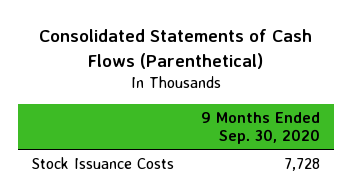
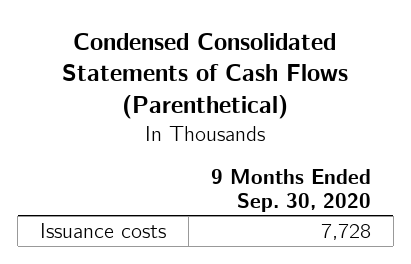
- Consolidated Statements of Cash Flows (Parenthetical)
+ Condensed Consolidated Statements of Cash Flows (Parenthetical)
- Stock Issuance Costs | 7,728
+ Issuance costs | 7,728

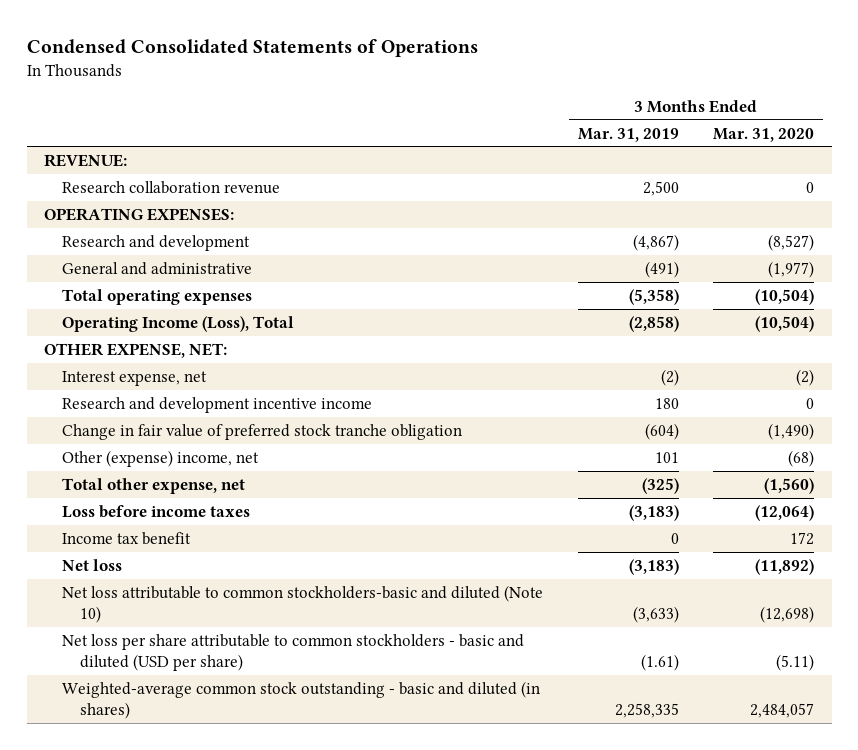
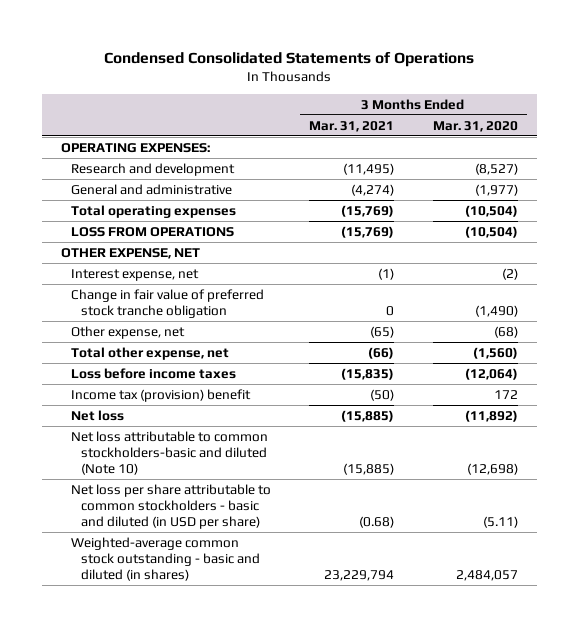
- | 3 Months Ended Mar. 31, 2019 | 3 Months Ended Mar. 31, 2020
+ | 3 Months Ended Mar. 31, 2021 | 3 Months Ended Mar. 31, 2020
- REVENUE:
- Research collaboration revenue | 2,500 | 0
- Operating Income (Loss), Total | (2,858) | (10,504)
- OTHER EXPENSE, NET:
+ LOSS FROM OPERATIONS | (15,769) | (10,504)
+ OTHER EXPENSE, NET
- Research and development incentive income | 180 | 0
- Other (expense) income, net | 101 | (68)
+ Other expense, net | (65) | (68)
- Income tax benefit | 0 | 172
+ Income tax (provision) benefit | (50) | 172
- Net loss per share attributable to common stockholders - basic and diluted (USD per share) | (1.61) | (5.11)
+ Net loss per share attributable to common stockholders - basic and diluted (in USD per share) | (0.68) | (5.11)

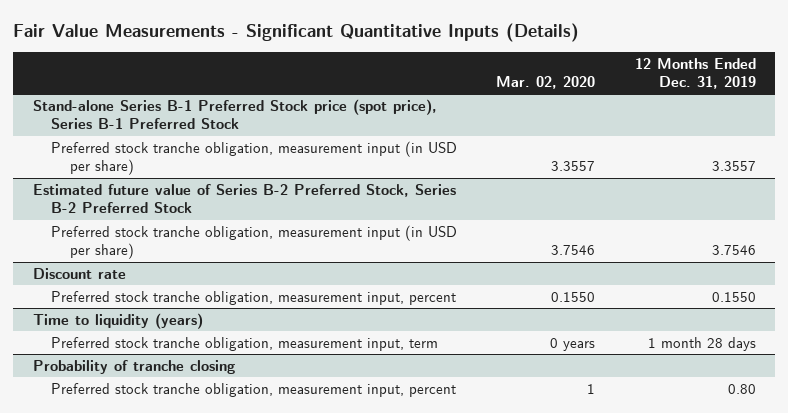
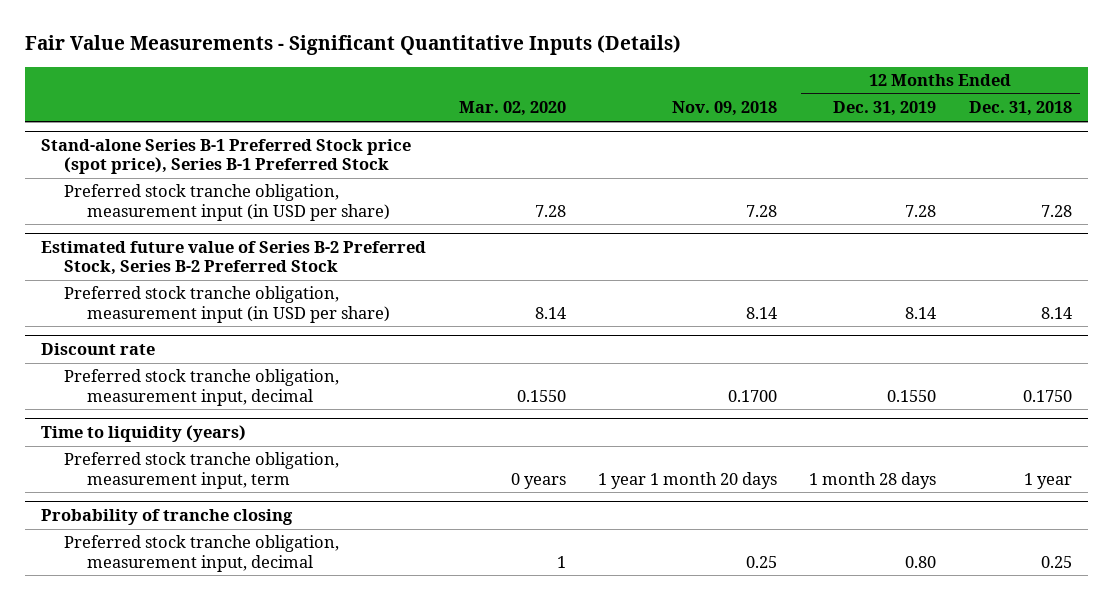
- | Mar. 02, 2020 | 12 Months Ended Dec. 31, 2019
+ | Mar. 02, 2020 | Nov. 09, 2018 | 12 Months Ended Dec. 31, 2019 | 12 Months Ended Dec. 31, 2018
@ Stand-alone Series B-1 Preferred Stock price (spot price), Series B-1 Preferred Stock
- Preferred stock tranche obligation, measurement input (in USD per share) | 3.3557 | 3.3557
+ Preferred stock tranche obligation, measurement input (in USD per share) | 7.28 | 7.28 | 7.28 | 7.28
@ Estimated future value of Series B-2 Preferred Stock, Series B-2 Preferred Stock
- Preferred stock tranche obligation, measurement input (in USD per share) | 3.7546 | 3.7546
+ Preferred stock tranche obligation, measurement input (in USD per share) | 8.14 | 8.14 | 8.14 | 8.14
@ Discount rate
- Preferred stock tranche obligation, measurement input, percent | 0.1550 | 0.1550
+ Preferred stock tranche obligation, measurement input, decimal | 0.1550 | 0.1700 | 0.1550 | 0.1750
@ Probability of tranche closing
- Preferred stock tranche obligation, measurement input, percent | 1 | 0.80
+ Preferred stock tranche obligation, measurement input, decimal | 1 | 0.25 | 0.80 | 0.25

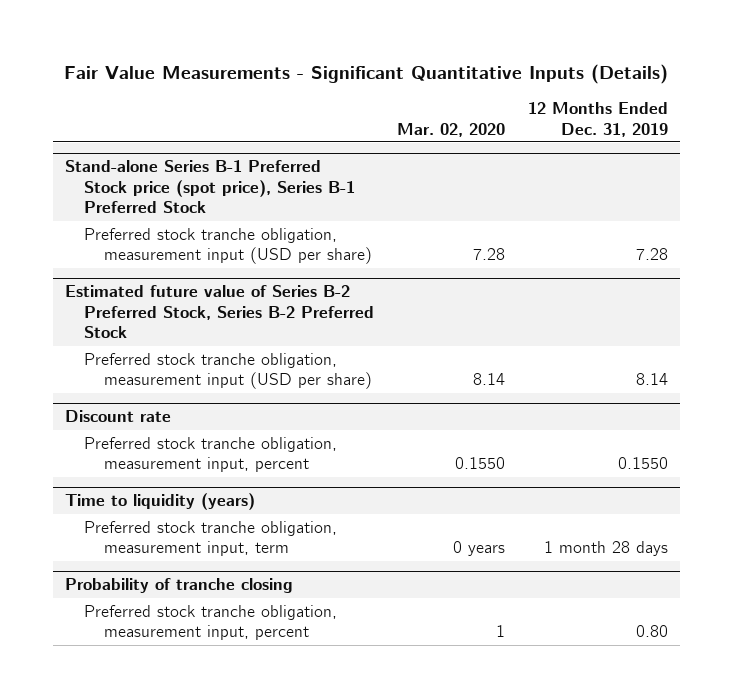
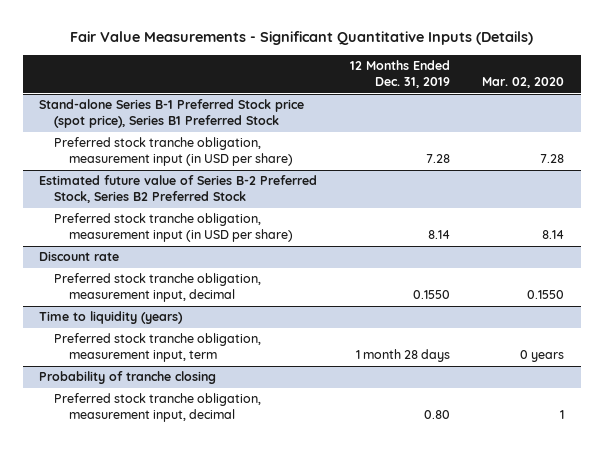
- | Mar. 02, 2020 | 12 Months Ended Dec. 31, 2019
+ | 12 Months Ended Dec. 31, 2019 | Mar. 02, 2020
- Stand-alone Series B-1 Preferred Stock price (spot price), Series B-1 Preferred Stock
- Preferred stock tranche obligation, measurement input (USD per share) | 7.28 | 7.28
- Estimated future value of Series B-2 Preferred Stock, Series B-2 Preferred Stock
- Preferred stock tranche obligation, measurement input (USD per share) | 8.14 | 8.14
+ Stand-alone Series B-1 Preferred Stock price (spot price), Series B1 Preferred Stock
+ Preferred stock tranche obligation, measurement input (in USD per share) | 7.28 | 7.28
+ Estimated future value of Series B-2 Preferred Stock, Series B2 Preferred Stock
+ Preferred stock tranche obligation, measurement input (in USD per share) | 8.14 | 8.14
@ Discount rate
- Preferred stock tranche obligation, measurement input, percent | 0.1550 | 0.1550
+ Preferred stock tranche obligation, measurement input, decimal | 0.1550 | 0.1550
@ Probability of tranche closing
- Preferred stock tranche obligation, measurement input, percent | 1 | 0.80
+ Preferred stock tranche obligation, measurement input, decimal | 0.80 | 1

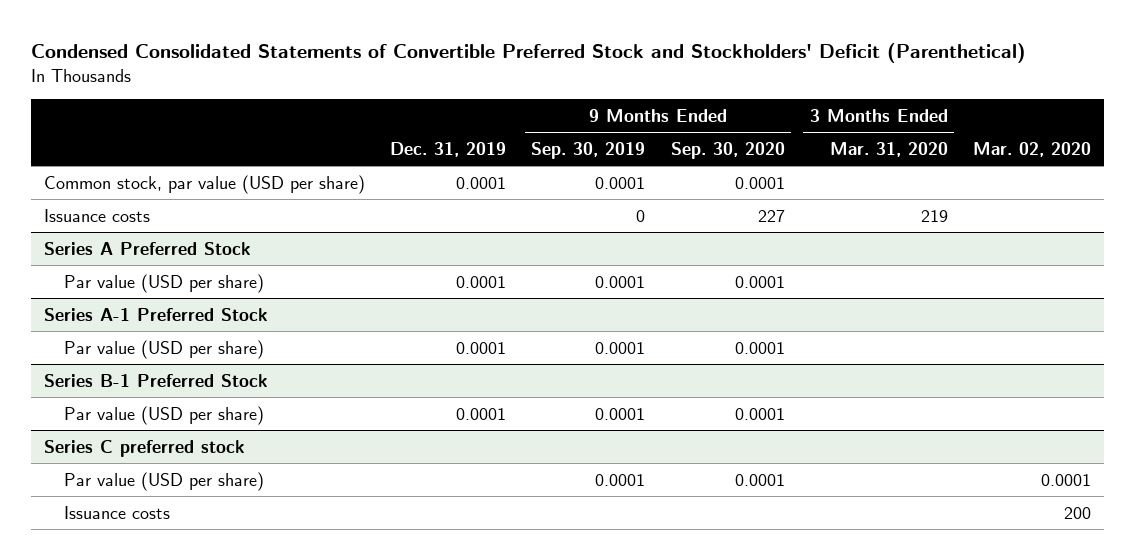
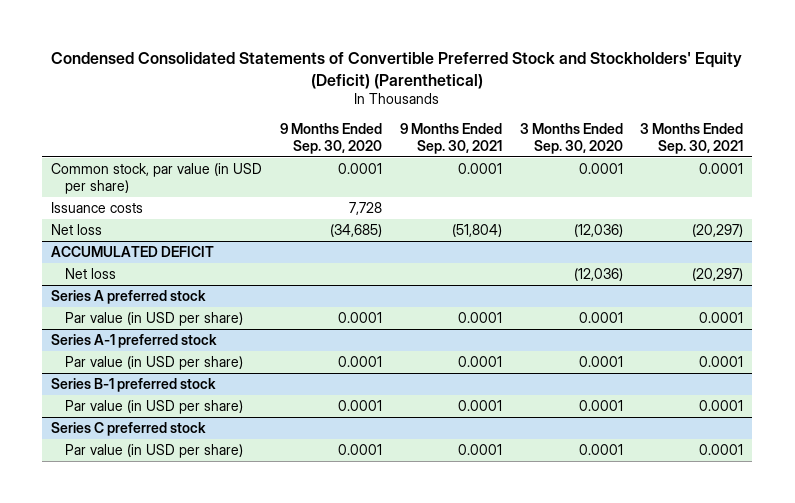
- Condensed Consolidated Statements of Convertible Preferred Stock and Stockholders' Deficit (Parenthetical)
+ Condensed Consolidated Statements of Convertible Preferred Stock and Stockholders' Equity (Deficit) (Parenthetical)
- | Dec. 31, 2019 | 9 Months Ended Sep. 30, 2019 | 9 Months Ended Sep. 30, 2020 | 3 Months Ended Mar. 31, 2020 | Mar. 02, 2020
+ | 9 Months Ended Sep. 30, 2020 | 9 Months Ended Sep. 30, 2021 | 3 Months Ended Sep. 30, 2020 | 3 Months Ended Sep. 30, 2021
- Common stock, par value (USD per share) | 0.0001 | 0.0001 | 0.0001 | |
- Issuance costs | | 0 | 227 | 219 |
- Series A Preferred Stock
- Par value (USD per share) | 0.0001 | 0.0001 | 0.0001 | |
- Series A-1 Preferred Stock
- Par value (USD per share) | 0.0001 | 0.0001 | 0.0001 | |
- Series B-1 Preferred Stock
- Par value (USD per share) | 0.0001 | 0.0001 | 0.0001 | |
+ Common stock, par value (in USD per share) | 0.0001 | 0.0001 | 0.0001 | 0.0001
+ Issuance costs | 7,728 | | |
+ Net loss | (34,685) | (51,804) | (12,036) | (20,297)
+ ACCUMULATED DEFICIT
+ Net loss | | | (12,036) | (20,297)
+ Series A preferred stock
+ Par value (in USD per share) | 0.0001 | 0.0001 | 0.0001 | 0.0001
+ Series A-1 preferred stock
+ Par value (in USD per share) | 0.0001 | 0.0001 | 0.0001 | 0.0001
+ Series B-1 preferred stock
+ Par value (in USD per share) | 0.0001 | 0.0001 | 0.0001 | 0.0001
@ Series C preferred stock
- Par value (USD per share) | | 0.0001 | 0.0001 | | 0.0001
- Issuance costs | | | | | 200
+ Par value (in USD per share) | 0.0001 | 0.0001 | 0.0001 | 0.0001

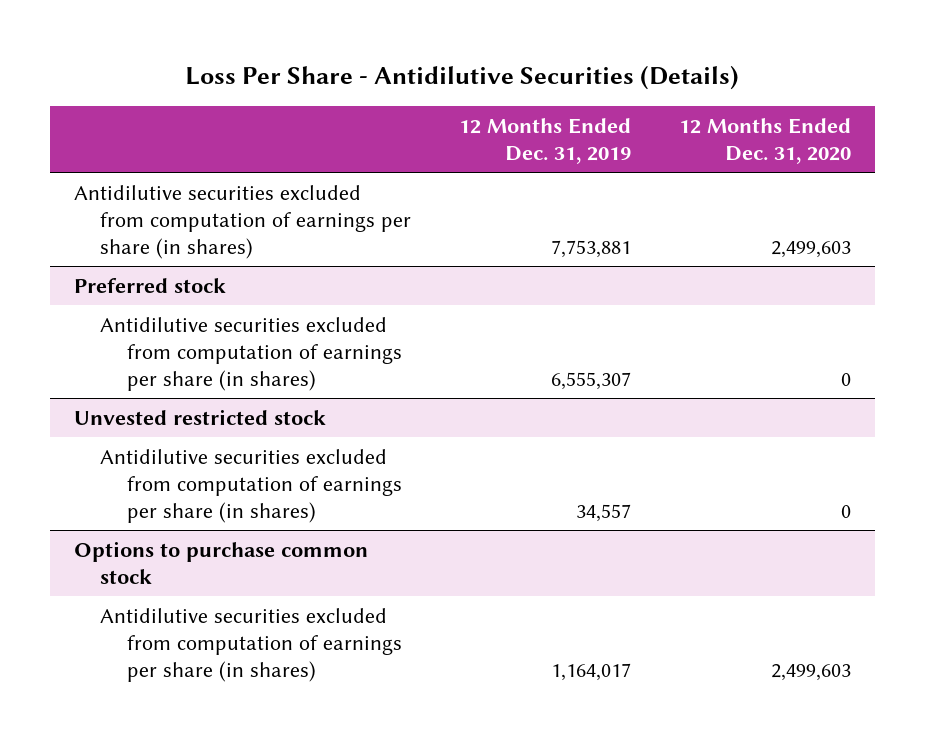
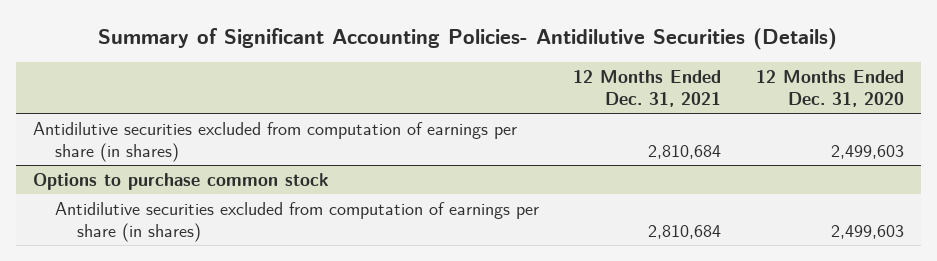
- Loss Per Share - Antidilutive Securities (Details)
+ Summary of Significant Accounting Policies- Antidilutive Securities (Details)
- | 12 Months Ended Dec. 31, 2019 | 12 Months Ended Dec. 31, 2020
+ | 12 Months Ended Dec. 31, 2021 | 12 Months Ended Dec. 31, 2020
- Preferred stock
- Antidilutive securities excluded from computation of earnings per share (in shares) | 6,555,307 | 0
- Unvested restricted stock
- Antidilutive securities excluded from computation of earnings per share (in shares) | 34,557 | 0

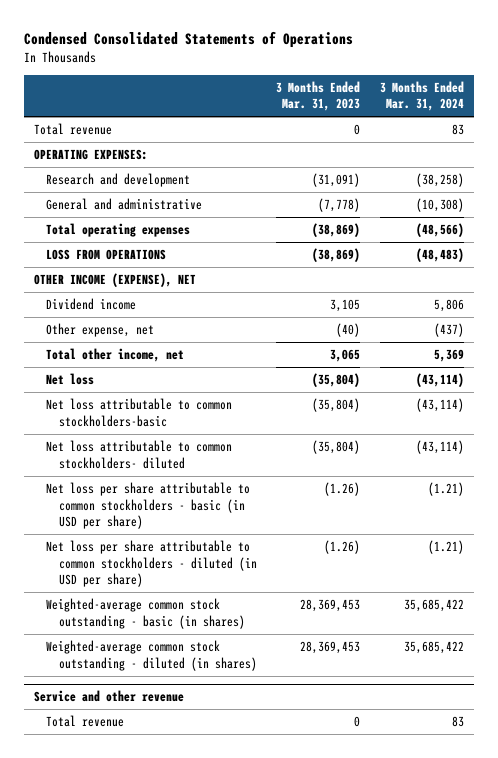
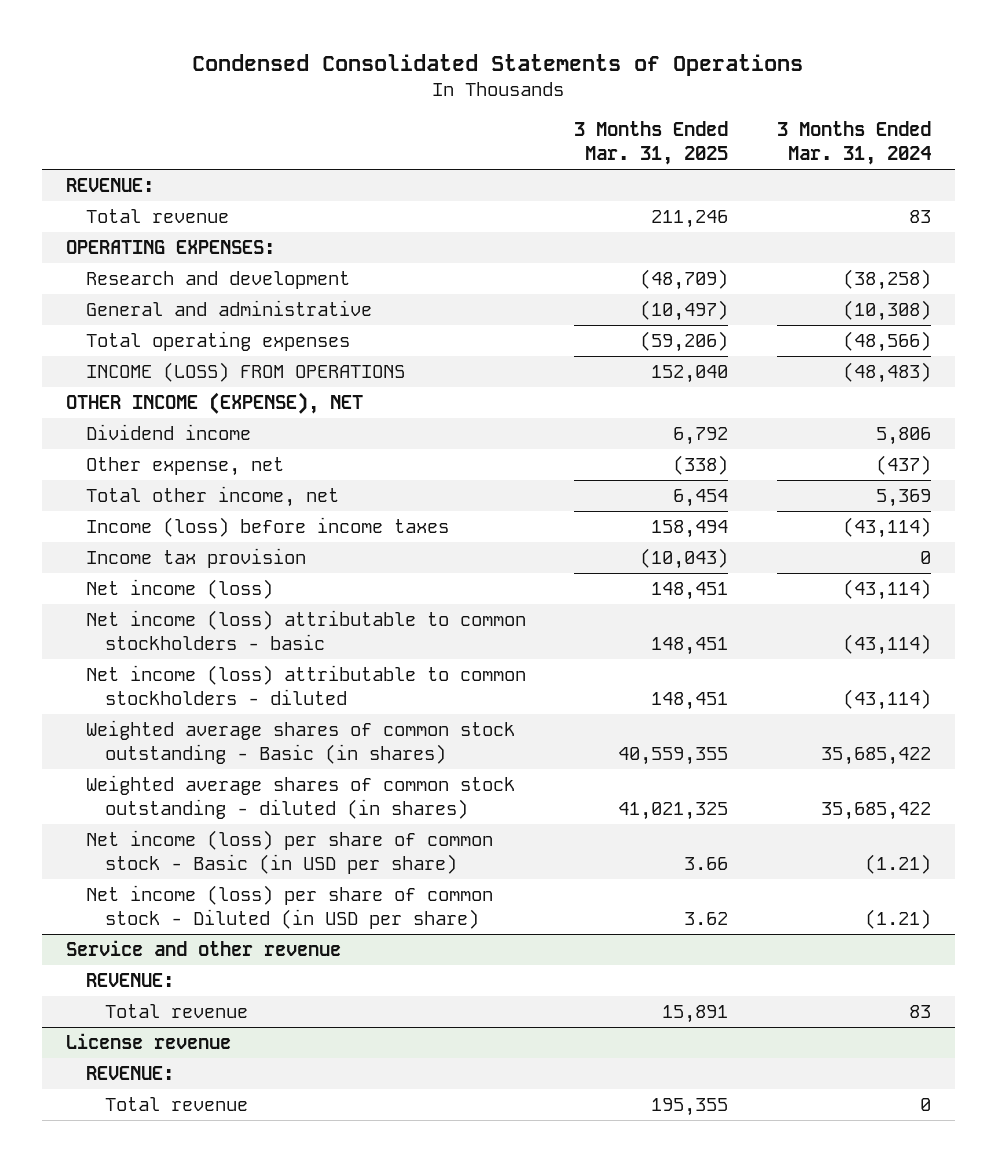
- | 3 Months Ended Mar. 31, 2023 | 3 Months Ended Mar. 31, 2024
+ | 3 Months Ended Mar. 31, 2025 | 3 Months Ended Mar. 31, 2024
+ REVENUE:
- LOSS FROM OPERATIONS | (38,869) | (48,483)
+ INCOME (LOSS) FROM OPERATIONS | 152,040 | (48,483)
- Net loss | (35,804) | (43,114)
- Net loss attributable to common stockholders-basic | (35,804) | (43,114)
- Net loss attributable to common stockholders- diluted | (35,804) | (43,114)
- Net loss per share attributable to common stockholders - basic (in USD per share) | (1.26) | (1.21)
- Net loss per share attributable to common stockholders - diluted (in USD per share) | (1.26) | (1.21)
- Weighted-average common stock outstanding - basic (in shares) | 28,369,453 | 35,685,422
- Weighted-average common stock outstanding - diluted (in shares) | 28,369,453 | 35,685,422
+ Income (loss) before income taxes | 158,494 | (43,114)
+ Income tax provision | (10,043) | 0
+ Net income (loss) | 148,451 | (43,114)
+ Net income (loss) attributable to common stockholders - basic | 148,451 | (43,114)
+ Net income (loss) attributable to common stockholders - diluted | 148,451 | (43,114)
+ Weighted average shares of common stock outstanding - Basic (in shares) | 40,559,355 | 35,685,422
+ Weighted average shares of common stock outstanding - diluted (in shares) | 41,021,325 | 35,685,422
+ Net income (loss) per share of common stock - Basic (in USD per share) | 3.66 | (1.21)
+ Net income (loss) per share of common stock - Diluted (in USD per share) | 3.62 | (1.21)
@ Service and other revenue
+ REVENUE:
+ License revenue
+ REVENUE:
+ Total revenue | 195,355 | 0

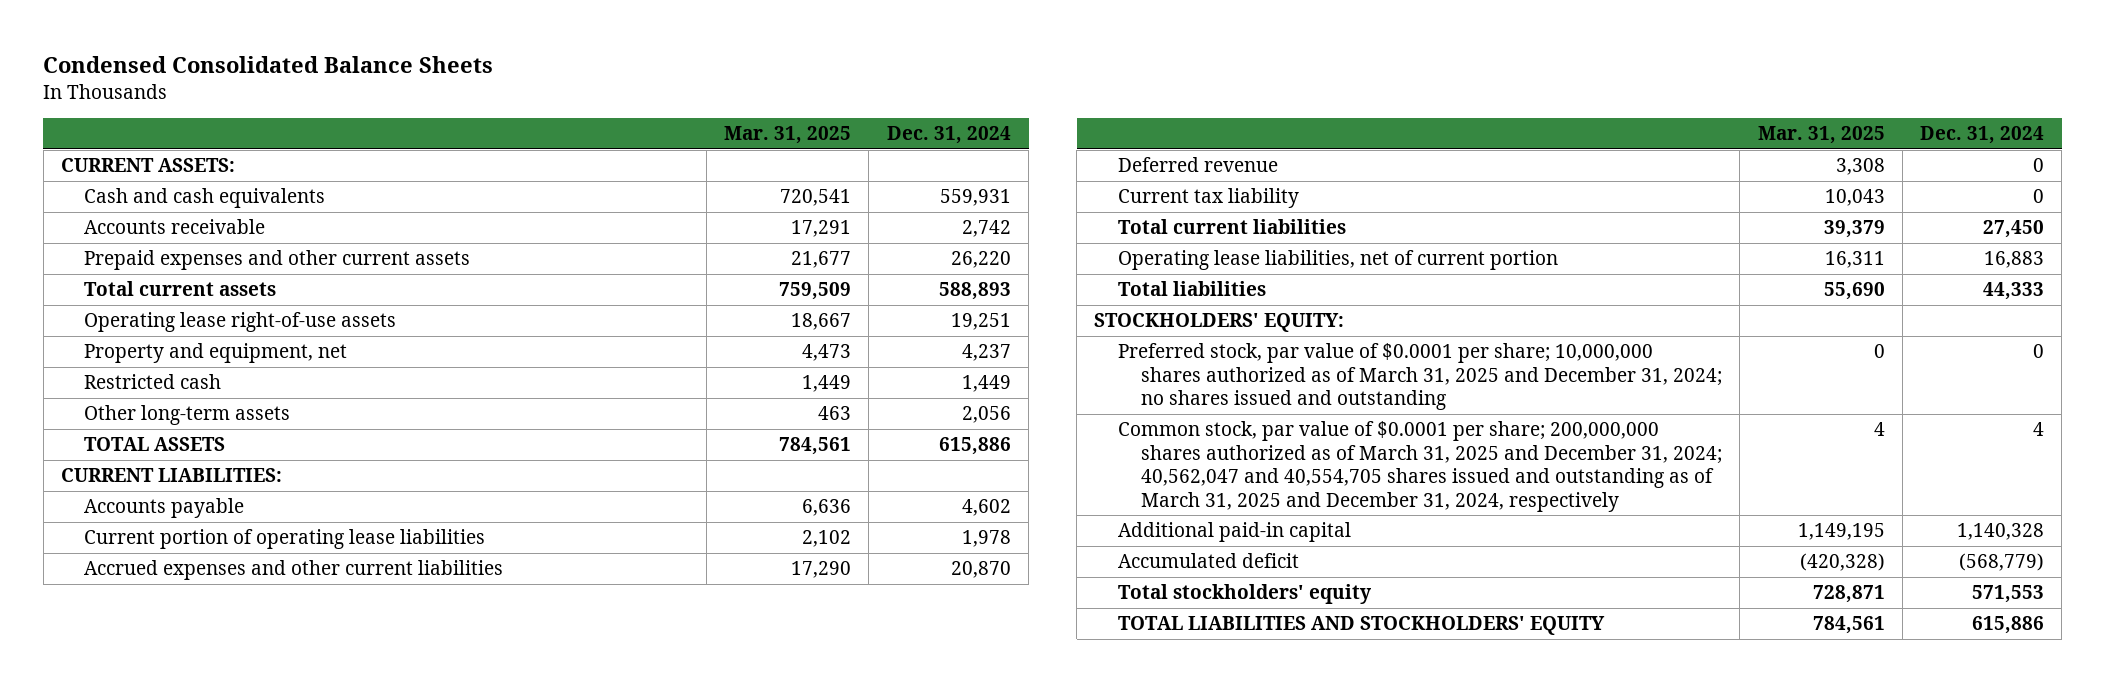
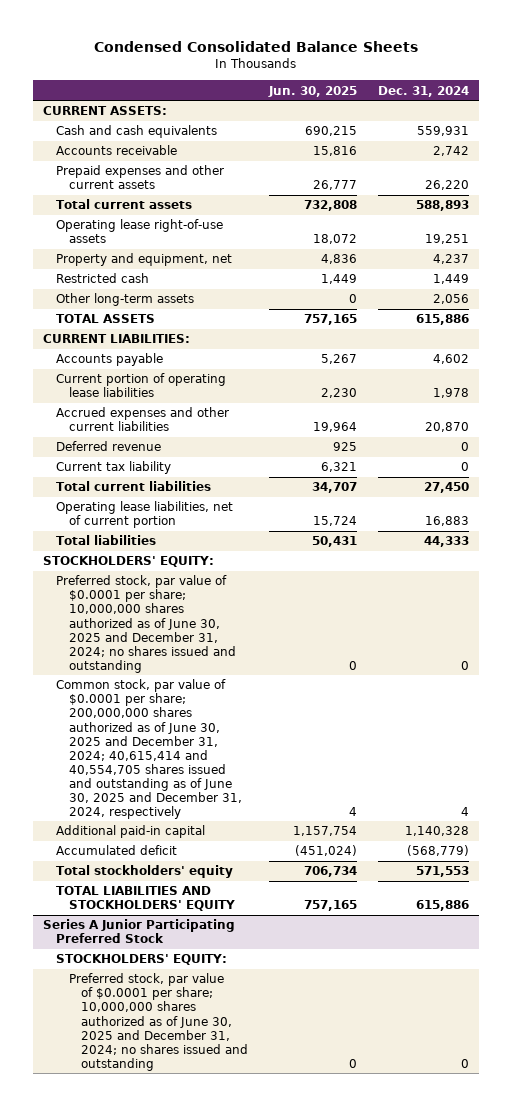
- | Mar. 31, 2025 | Dec. 31, 2024
+ | Jun. 30, 2025 | Dec. 31, 2024
- Preferred stock, par value of $0.0001 per share; 10,000,000 shares authorized as of March 31, 2025 and December 31, 2024; no shares issued and outstanding | 0 | 0
- Common stock, par value of $0.0001 per share; 200,000,000 shares authorized as of March 31, 2025 and December 31, 2024; 40,562,047 and 40,554,705 shares issued and outstanding as of March 31, 2025 and December 31, 2024, respectively | 4 | 4
+ Preferred stock, par value of $0.0001 per share; 10,000,000 shares authorized as of June 30, 2025 and December 31, 2024; no shares issued and outstanding | 0 | 0
+ Common stock, par value of $0.0001 per share; 200,000,000 shares authorized as of June 30, 2025 and December 31, 2024; 40,615,414 and 40,554,705 shares issued and outstanding as of June 30, 2025 and December 31, 2024, respectively | 4 | 4
+ Series A Junior Participating Preferred Stock
+ STOCKHOLDERS' EQUITY:
+ Preferred stock, par value of $0.0001 per share; 10,000,000 shares authorized as of June 30, 2025 and December 31, 2024; no shares issued and outstanding | 0 | 0

